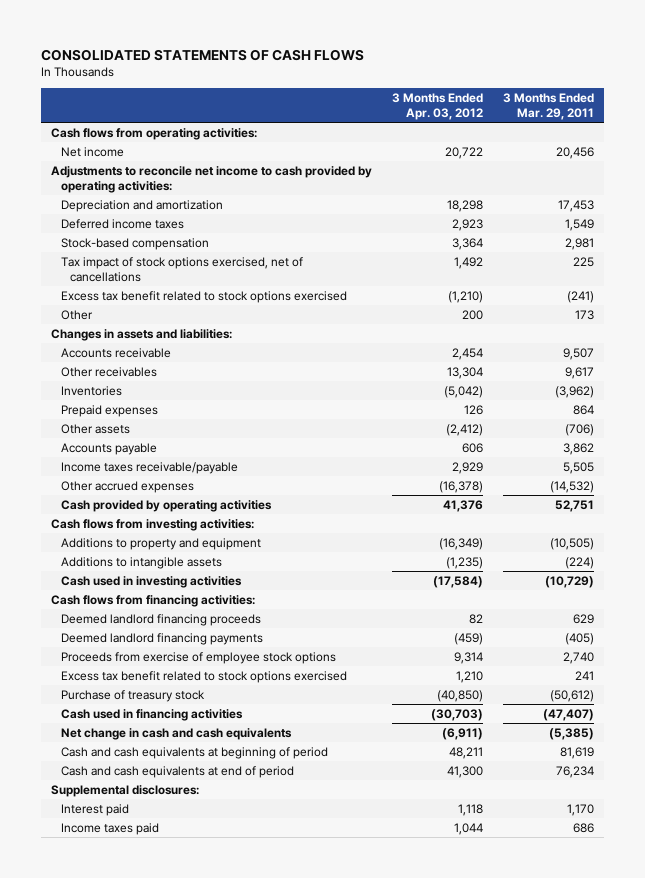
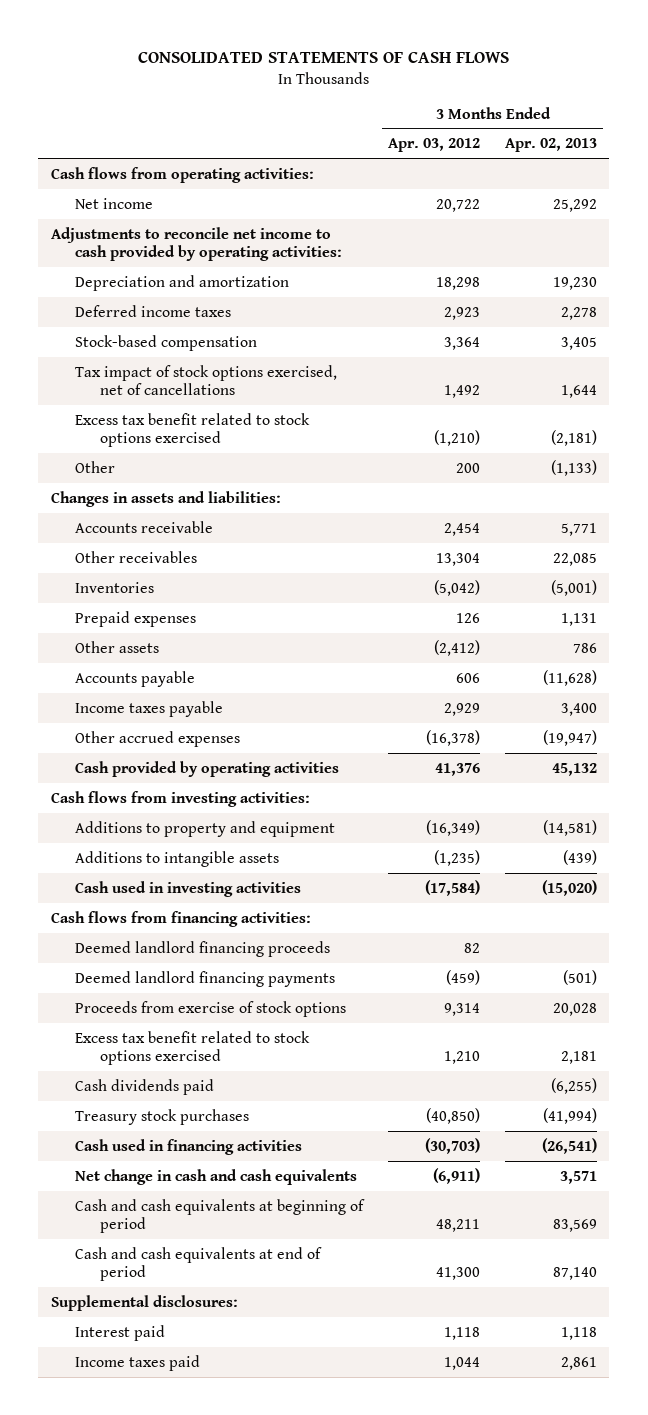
- | 3 Months Ended Apr. 03, 2012 | 3 Months Ended Mar. 29, 2011
+ | 3 Months Ended Apr. 03, 2012 | 3 Months Ended Apr. 02, 2013
- Income taxes receivable/payable | 2,929 | 5,505
+ Income taxes payable | 2,929 | 3,400
- Proceeds from exercise of employee stock options | 9,314 | 2,740
+ Proceeds from exercise of stock options | 9,314 | 20,028
- Purchase of treasury stock | (40,850) | (50,612)
+ Cash dividends paid | | (6,255)
+ Treasury stock purchases | (40,850) | (41,994)

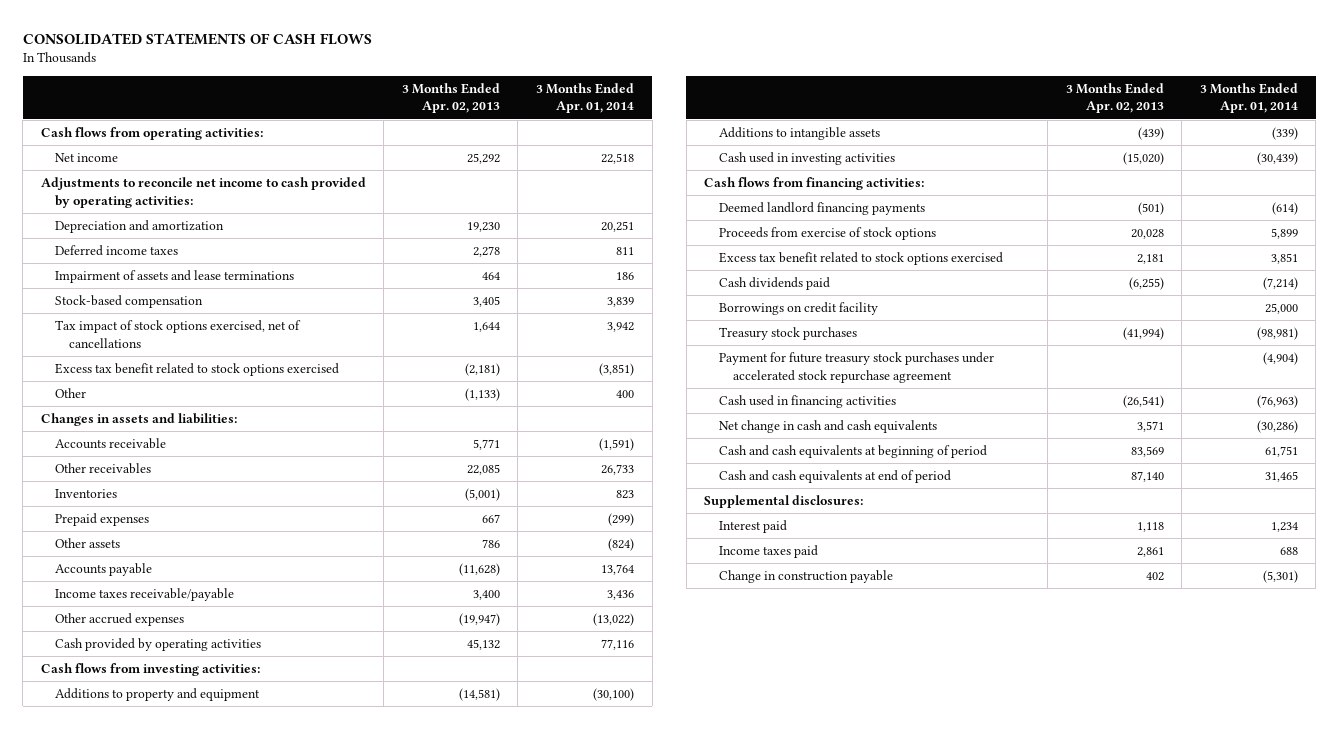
- | 3 Months Ended Apr. 03, 2012 | 3 Months Ended Apr. 02, 2013
+ | 3 Months Ended Apr. 02, 2013 | 3 Months Ended Apr. 01, 2014
+ Impairment of assets and lease terminations | 464 | 186
- Prepaid expenses | 126 | 1,131
+ Prepaid expenses | 667 | (299)
- Income taxes payable | 2,929 | 3,400
+ Income taxes receivable/payable | 3,400 | 3,436
- Deemed landlord financing proceeds | 82 |
+ Borrowings on credit facility | | 25,000
+ Payment for future treasury stock purchases under accelerated stock repurchase agreement | | (4,904)
+ Change in construction payable | 402 | (5,301)

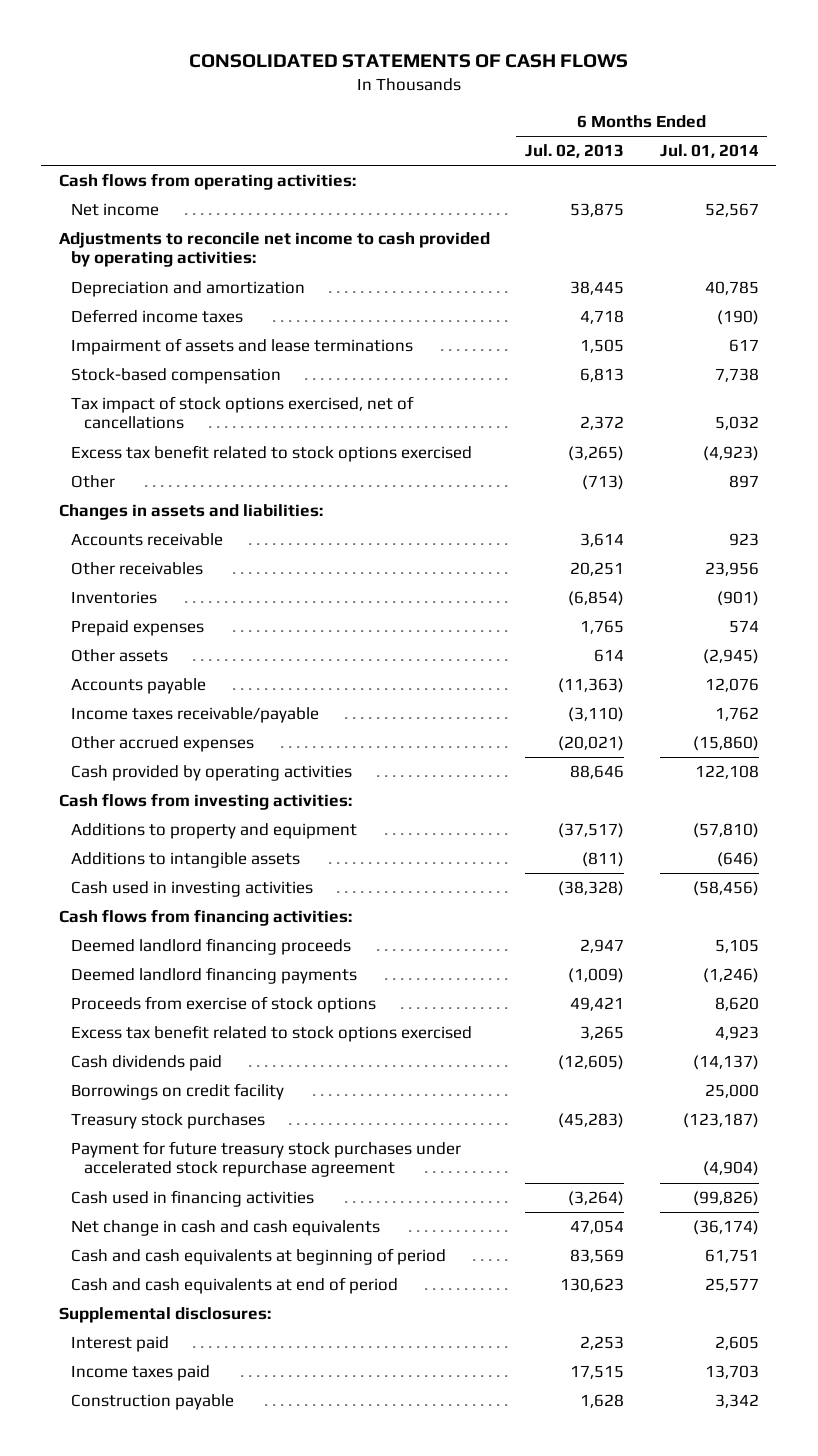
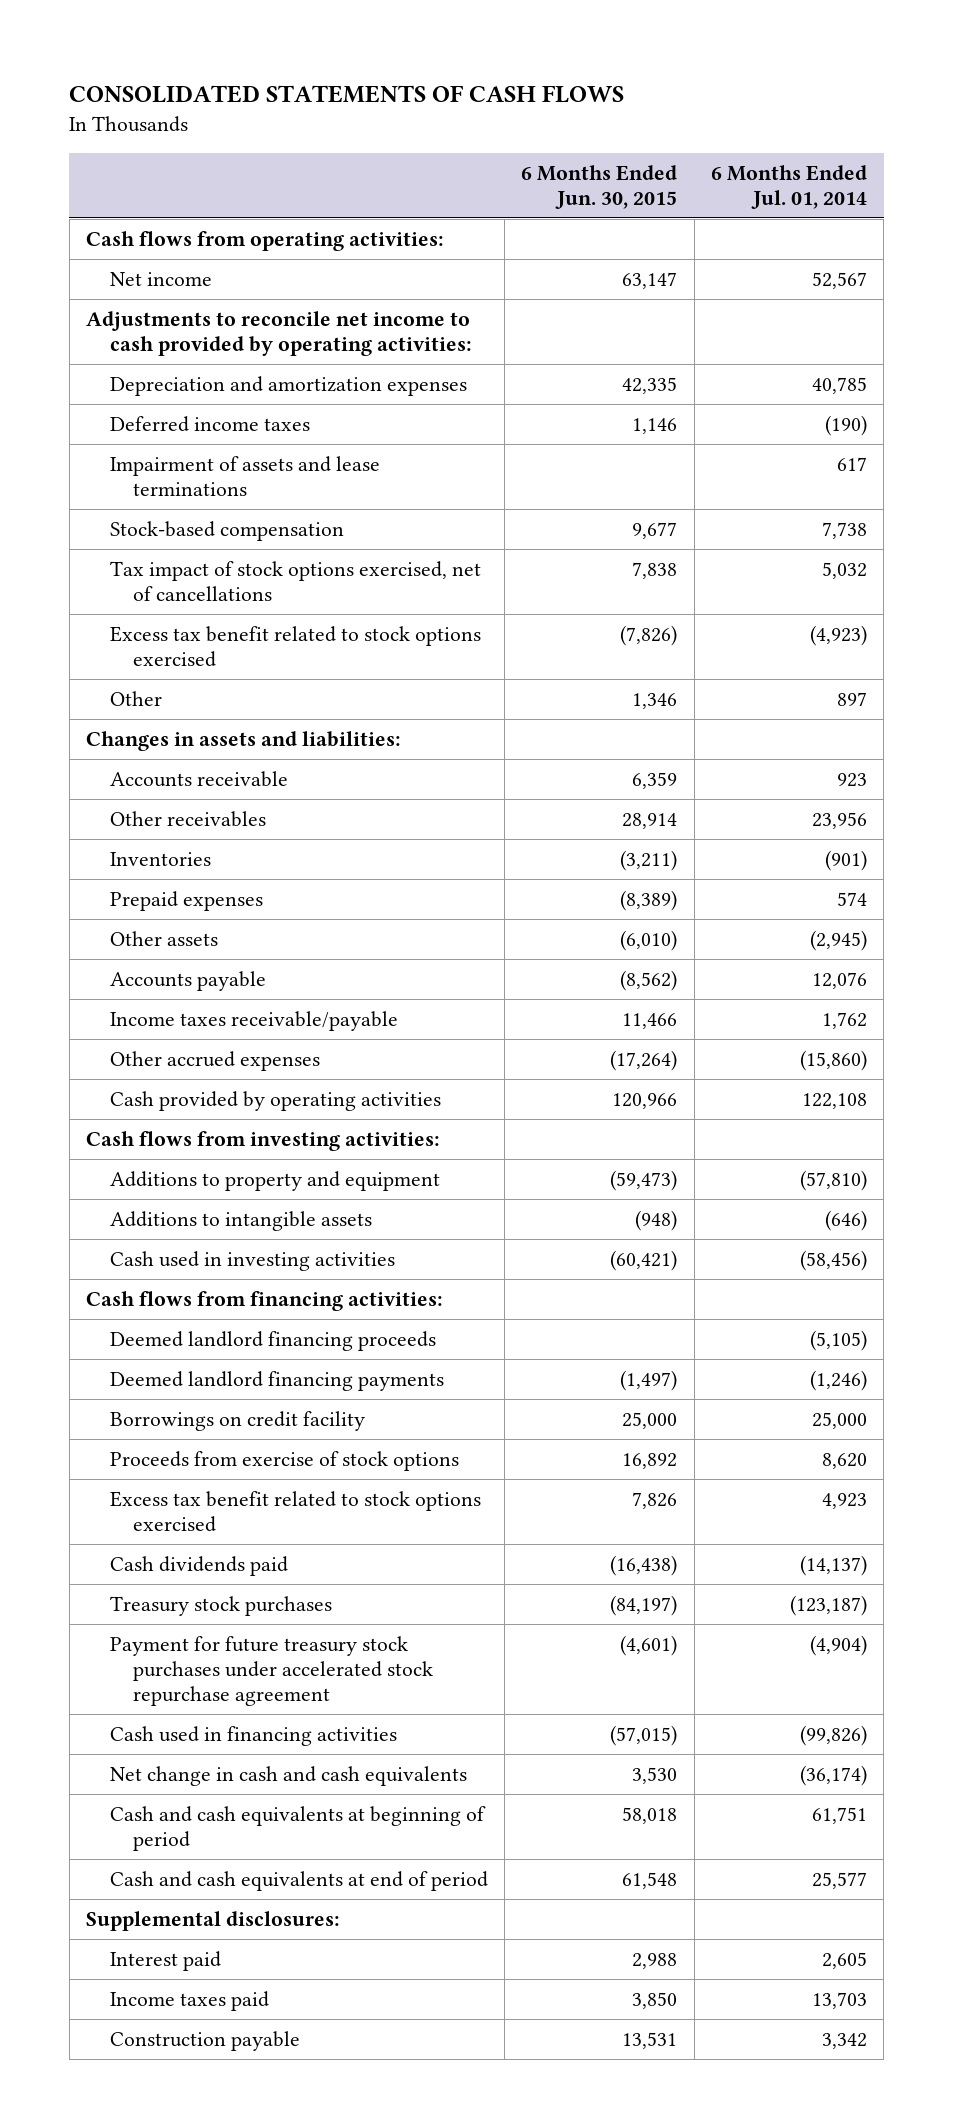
- | 6 Months Ended Jul. 02, 2013 | 6 Months Ended Jul. 01, 2014
+ | 6 Months Ended Jun. 30, 2015 | 6 Months Ended Jul. 01, 2014
- Depreciation and amortization | 38,445 | 40,785
+ Depreciation and amortization expenses | 42,335 | 40,785
- Deemed landlord financing proceeds | 2,947 | 5,105
+ Deemed landlord financing proceeds | | (5,105)
moved up: Borrowings on credit facility | 25,000 | 25,000

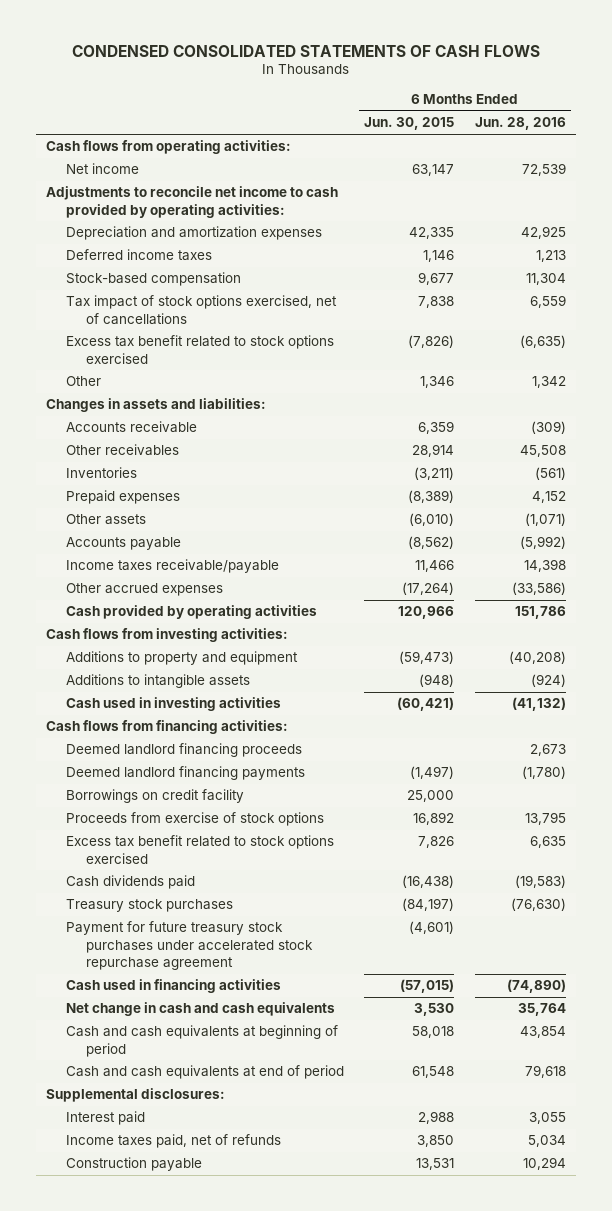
- CONSOLIDATED STATEMENTS OF CASH FLOWS
+ CONDENSED CONSOLIDATED STATEMENTS OF CASH FLOWS
- | 6 Months Ended Jun. 30, 2015 | 6 Months Ended Jul. 01, 2014
+ | 6 Months Ended Jun. 30, 2015 | 6 Months Ended Jun. 28, 2016
- Impairment of assets and lease terminations | | 617
- Income taxes paid | 3,850 | 13,703
+ Income taxes paid, net of refunds | 3,850 | 5,034

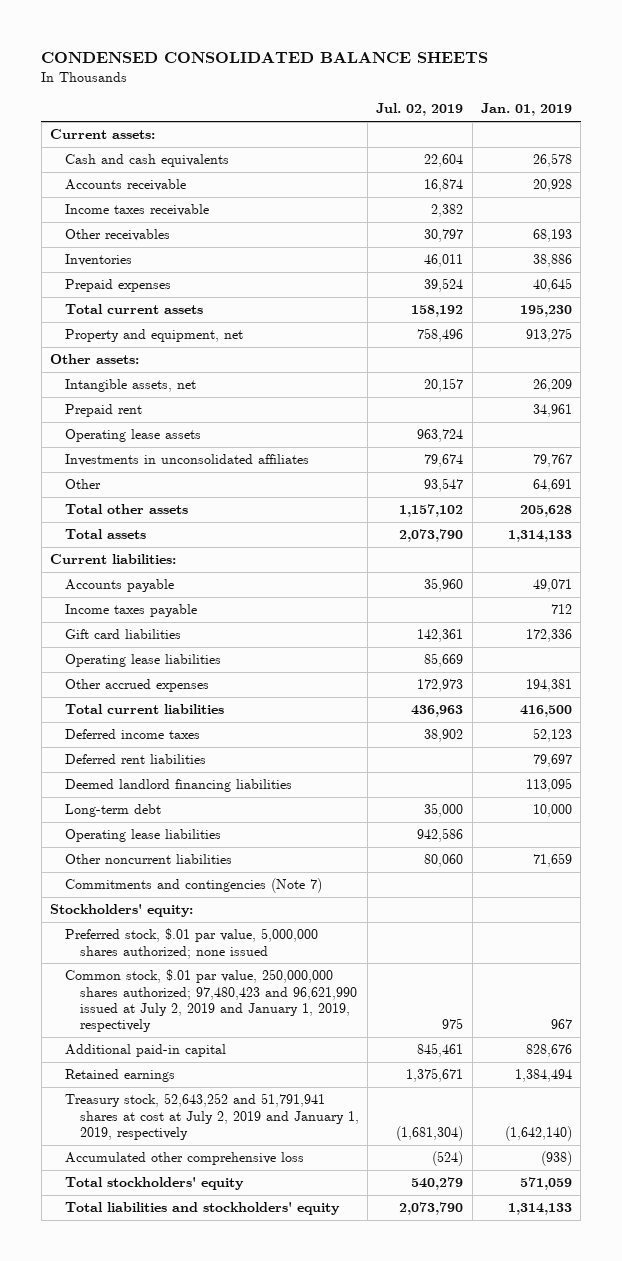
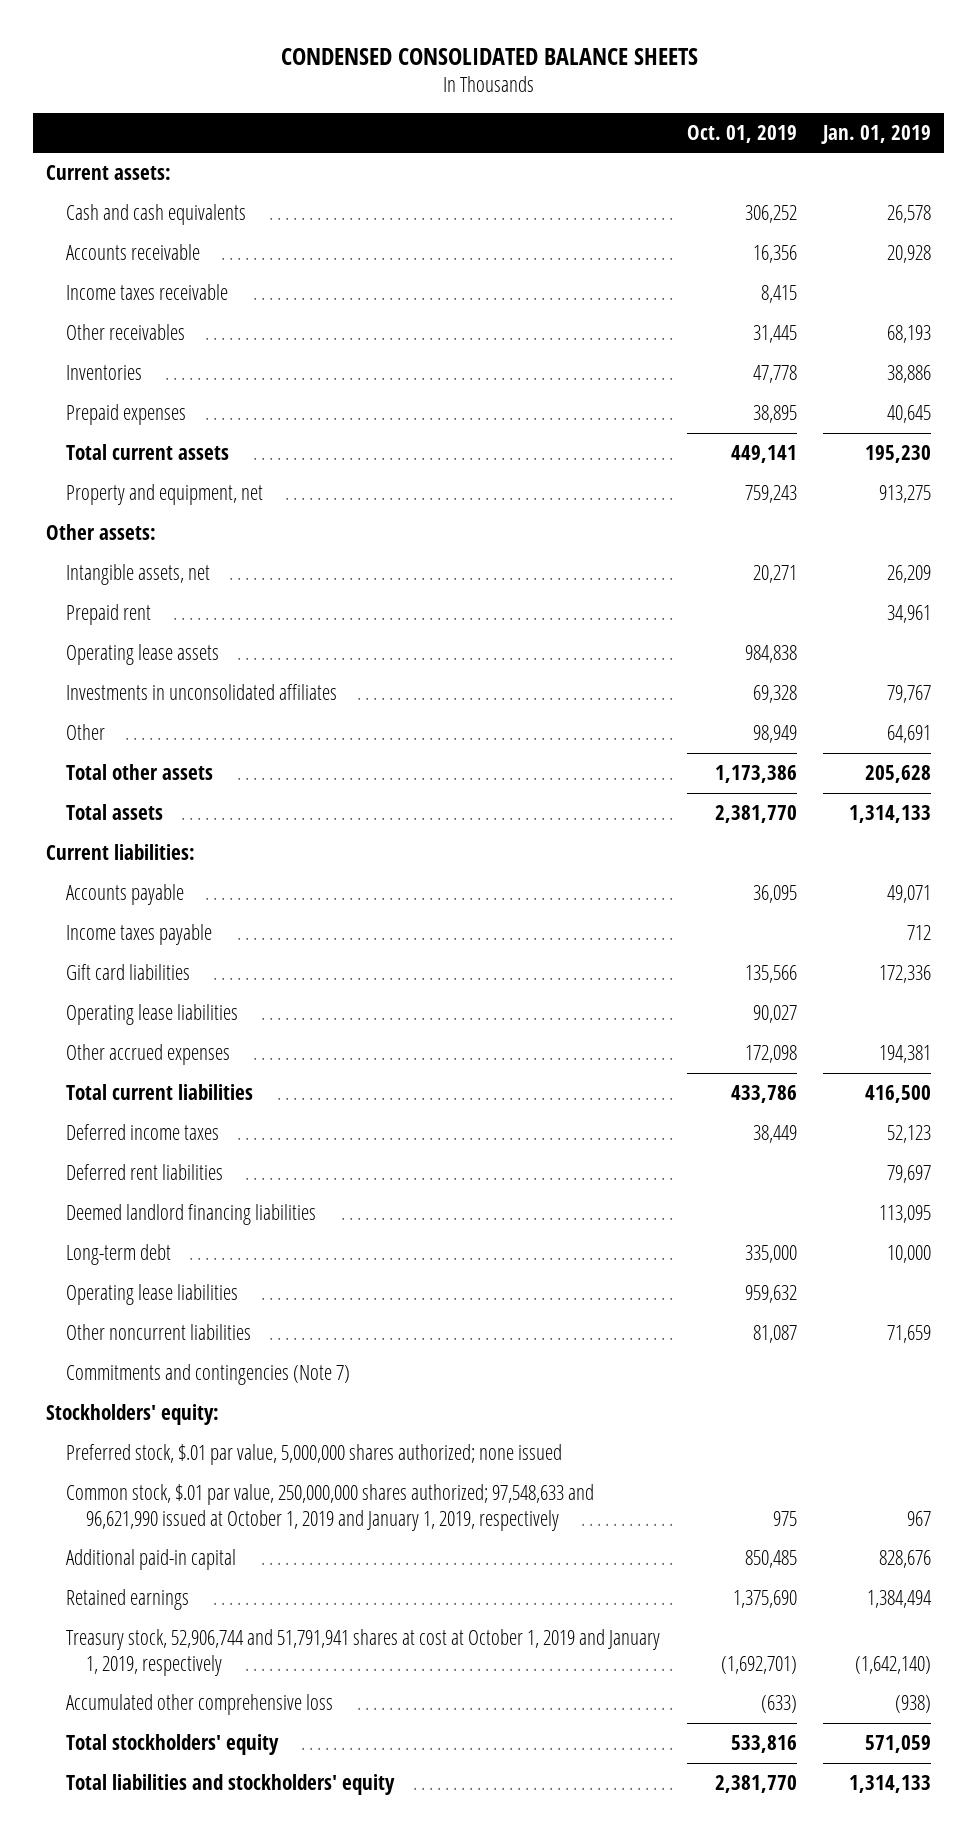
- | Jul. 02, 2019 | Jan. 01, 2019
+ | Oct. 01, 2019 | Jan. 01, 2019
- Common stock, $.01 par value, 250,000,000 shares authorized; 97,480,423 and 96,621,990 issued at July 2, 2019 and January 1, 2019, respectively | 975 | 967
+ Common stock, $.01 par value, 250,000,000 shares authorized; 97,548,633 and 96,621,990 issued at October 1, 2019 and January 1, 2019, respectively | 975 | 967
- Treasury stock, 52,643,252 and 51,791,941 shares at cost at July 2, 2019 and January 1, 2019, respectively | (1,681,304) | (1,642,140)
+ Treasury stock, 52,906,744 and 51,791,941 shares at cost at October 1, 2019 and January 1, 2019, respectively | (1,692,701) | (1,642,140)

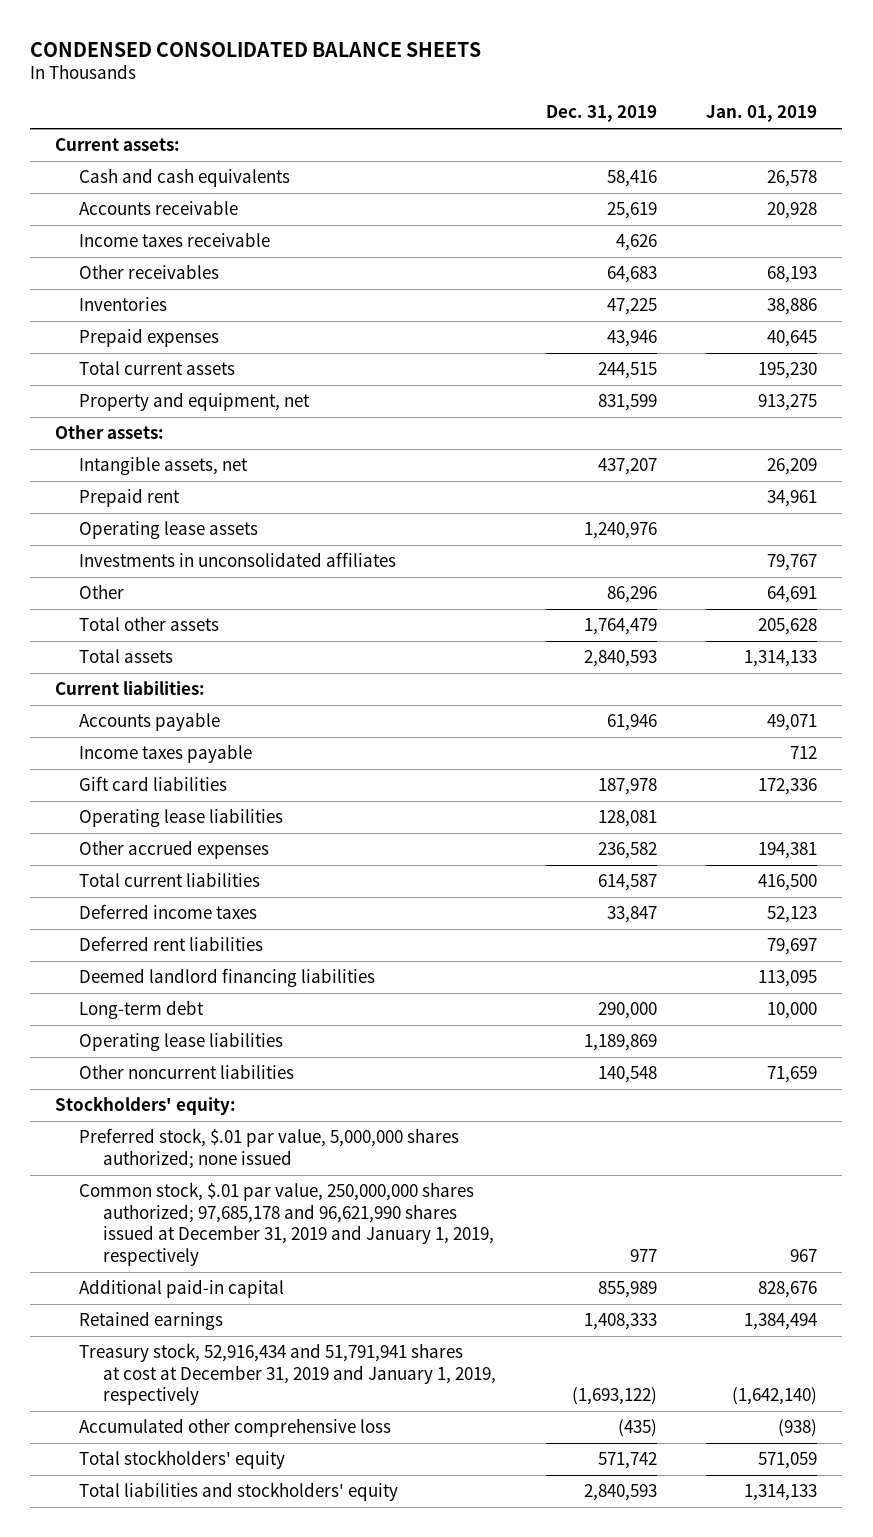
- | Oct. 01, 2019 | Jan. 01, 2019
+ | Dec. 31, 2019 | Jan. 01, 2019
- Commitments and contingencies (Note 7)
- Common stock, $.01 par value, 250,000,000 shares authorized; 97,548,633 and 96,621,990 issued at October 1, 2019 and January 1, 2019, respectively | 975 | 967
+ Common stock, $.01 par value, 250,000,000 shares authorized; 97,685,178 and 96,621,990 shares issued at December 31, 2019 and January 1, 2019, respectively | 977 | 967
- Treasury stock, 52,906,744 and 51,791,941 shares at cost at October 1, 2019 and January 1, 2019, respectively | (1,692,701) | (1,642,140)
+ Treasury stock, 52,916,434 and 51,791,941 shares at cost at December 31, 2019 and January 1, 2019, respectively | (1,693,122) | (1,642,140)

